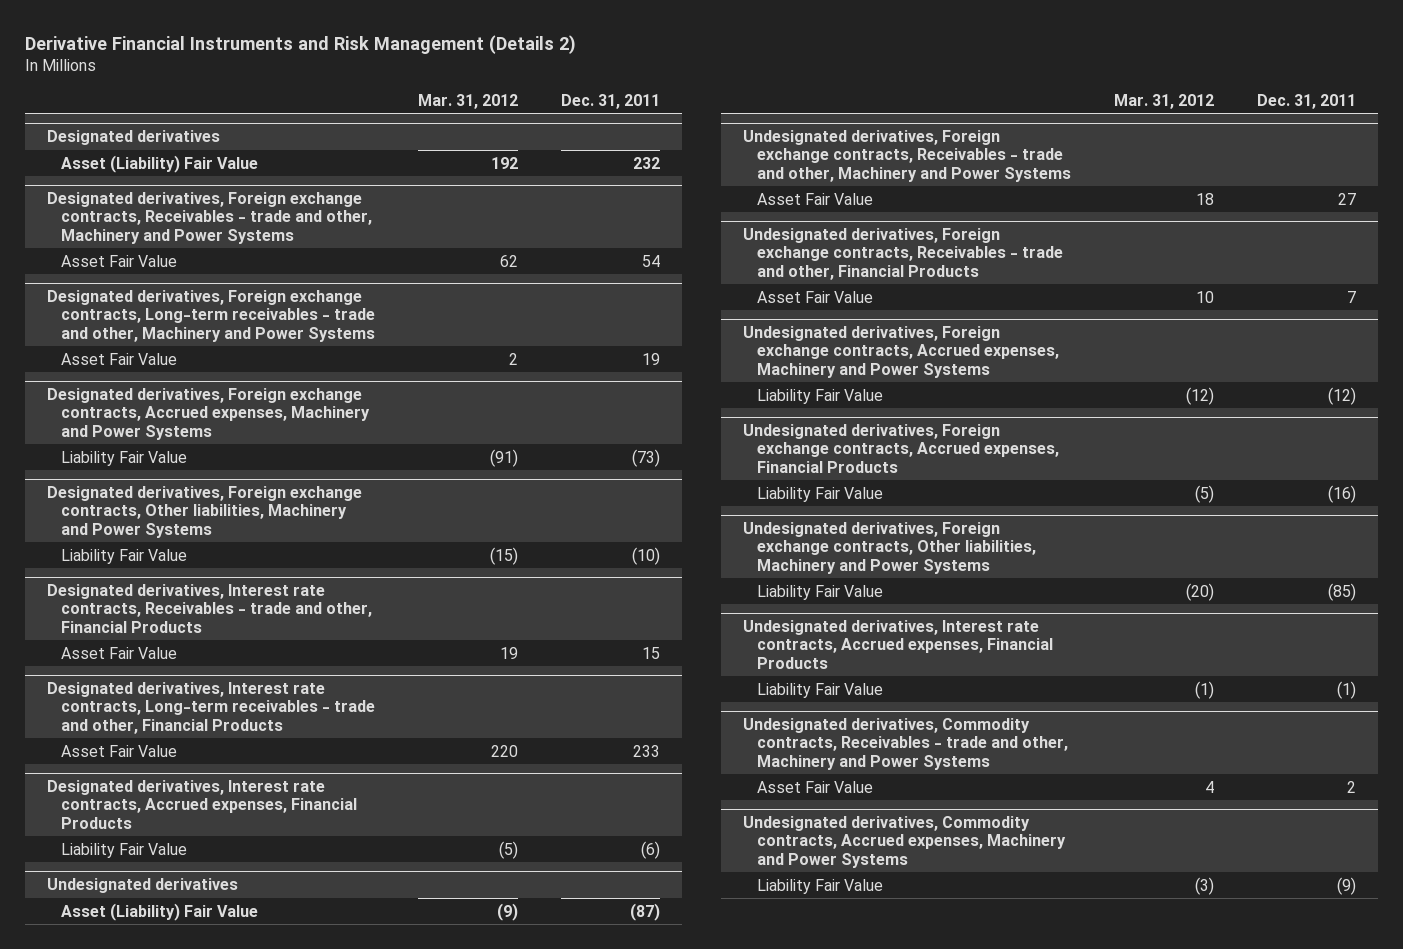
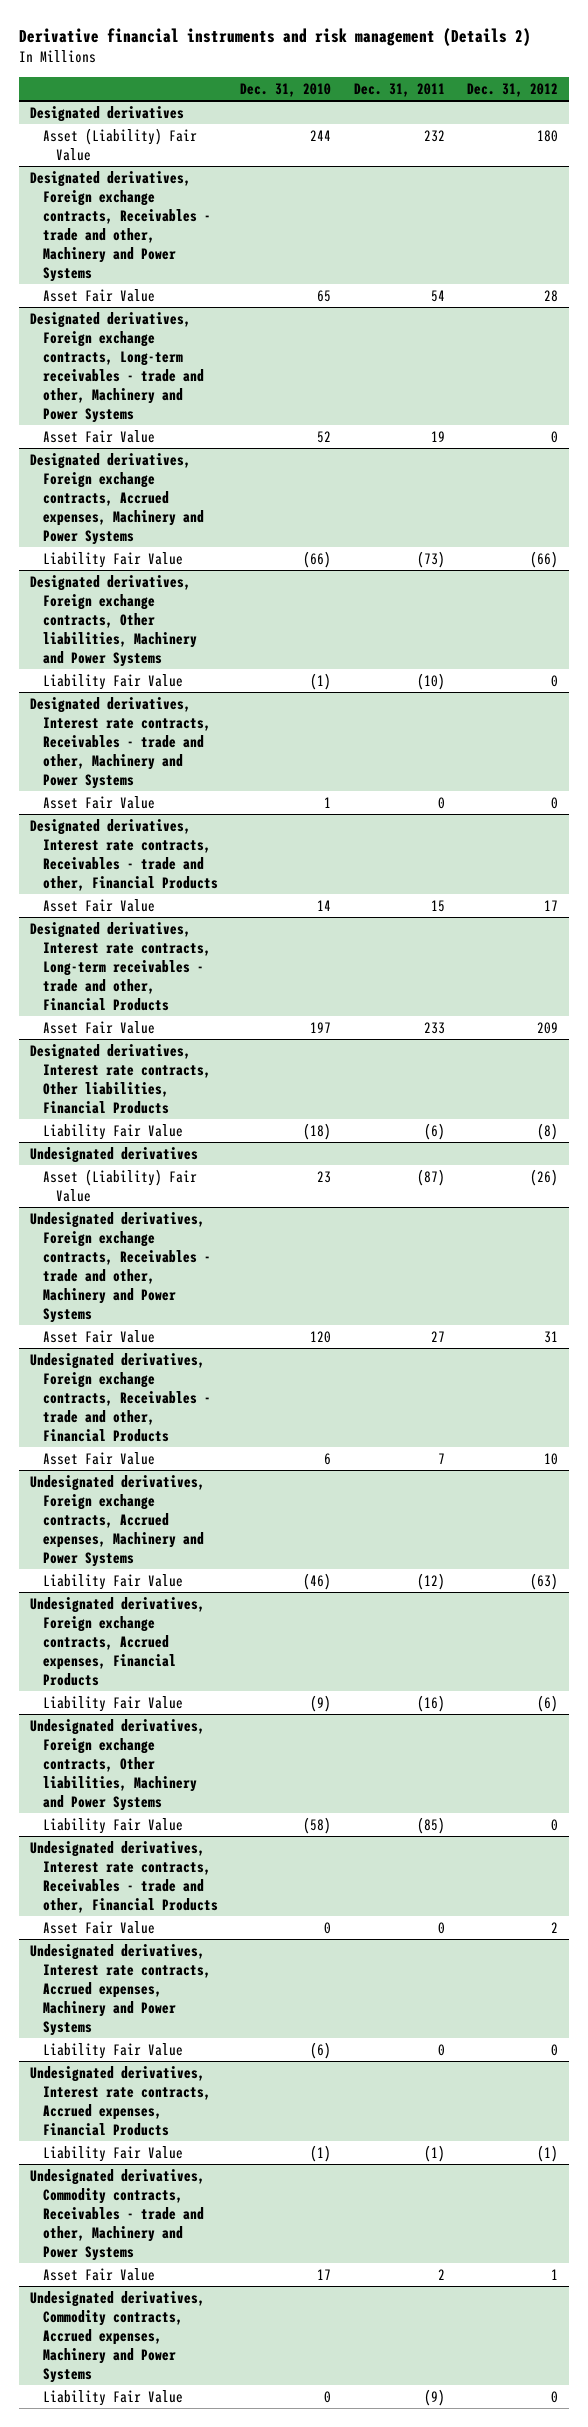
- Derivative Financial Instruments and Risk Management (Details 2)
+ Derivative financial instruments and risk management (Details 2)
- | Mar. 31, 2012 | Dec. 31, 2011
+ | Dec. 31, 2010 | Dec. 31, 2011 | Dec. 31, 2012
+ Designated derivatives, Interest rate contracts, Receivables - trade and other, Machinery and Power Systems
+ Asset Fair Value | 1 | 0 | 0
- Designated derivatives, Interest rate contracts, Accrued expenses, Financial Products
+ Designated derivatives, Interest rate contracts, Other liabilities, Financial Products
+ Undesignated derivatives, Interest rate contracts, Receivables - trade and other, Financial Products
+ Asset Fair Value | 0 | 0 | 2
+ Undesignated derivatives, Interest rate contracts, Accrued expenses, Machinery and Power Systems
+ Liability Fair Value | (6) | 0 | 0

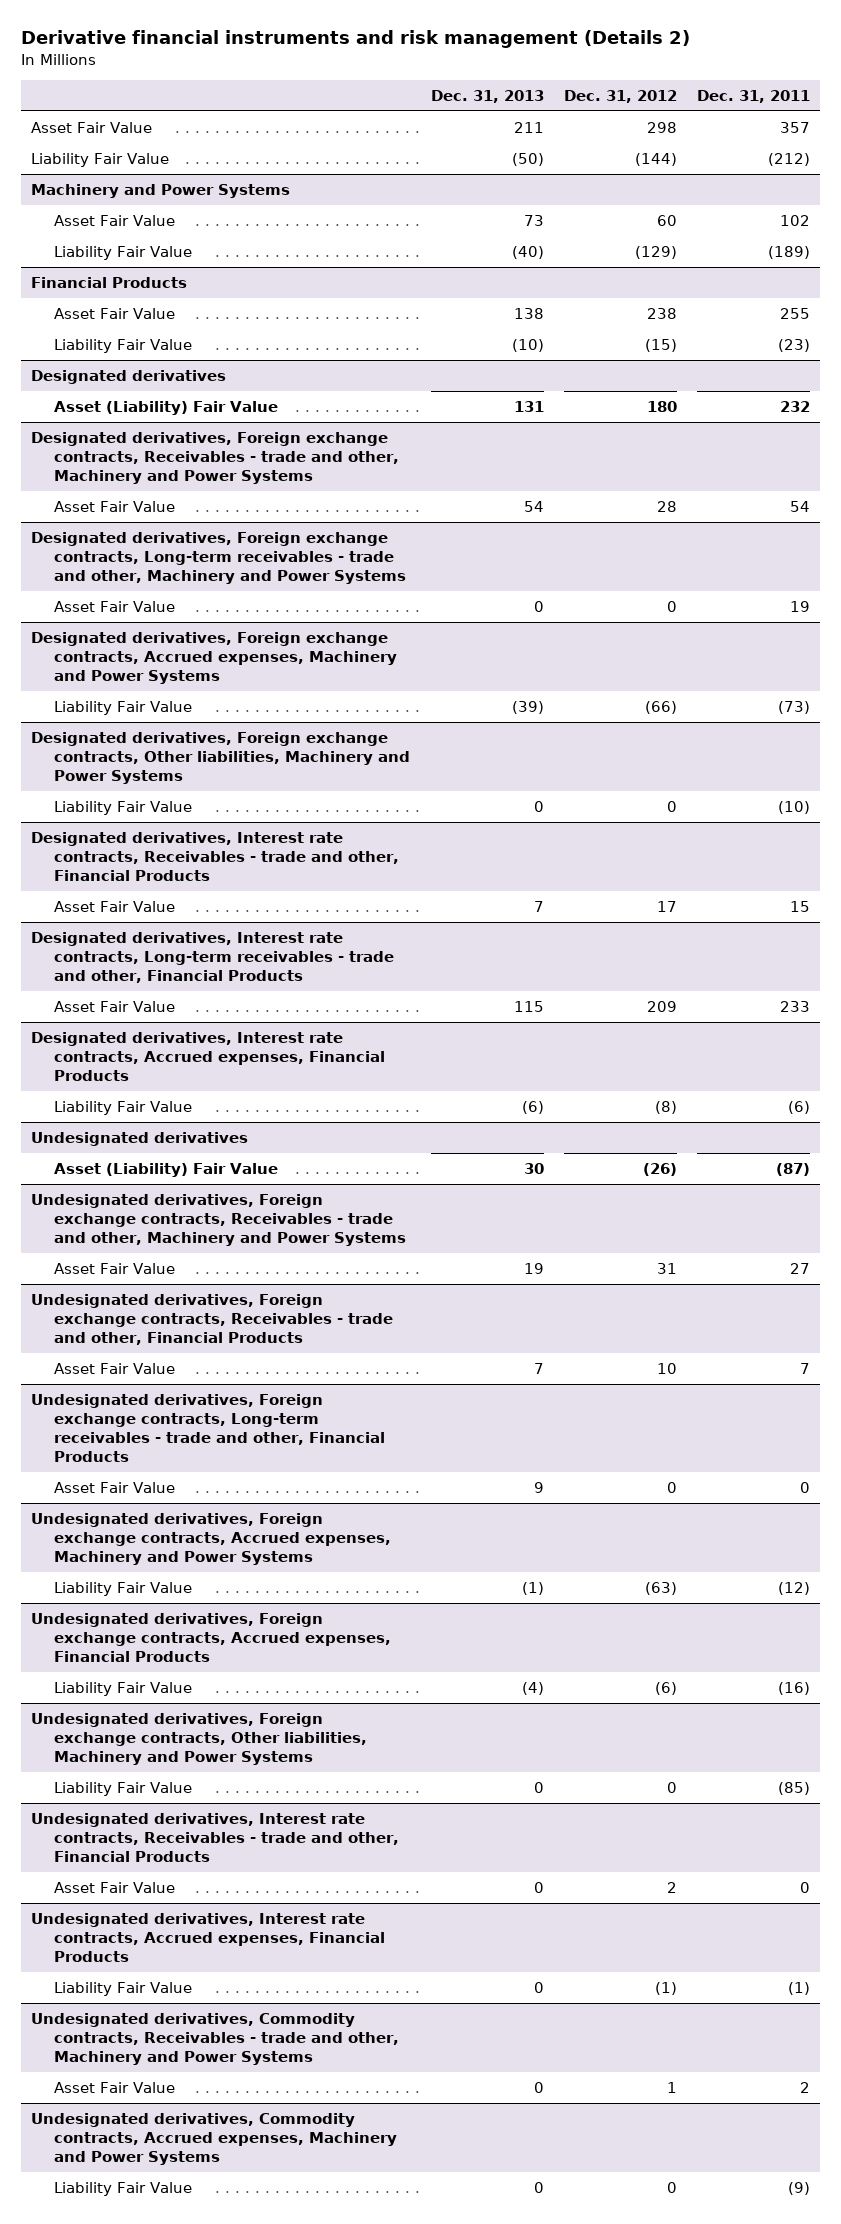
- | Dec. 31, 2010 | Dec. 31, 2011 | Dec. 31, 2012
+ | Dec. 31, 2013 | Dec. 31, 2012 | Dec. 31, 2011
+ Asset Fair Value | 211 | 298 | 357
+ Liability Fair Value | (50) | (144) | (212)
+ Machinery and Power Systems
+ Asset Fair Value | 73 | 60 | 102
+ Liability Fair Value | (40) | (129) | (189)
+ Financial Products
+ Asset Fair Value | 138 | 238 | 255
+ Liability Fair Value | (10) | (15) | (23)
- Designated derivatives, Interest rate contracts, Receivables - trade and other, Machinery and Power Systems
- Asset Fair Value | 1 | 0 | 0
- Designated derivatives, Interest rate contracts, Other liabilities, Financial Products
+ Designated derivatives, Interest rate contracts, Accrued expenses, Financial Products
+ Undesignated derivatives, Foreign exchange contracts, Long-term receivables - trade and other, Financial Products
+ Asset Fair Value | 9 | 0 | 0
- Undesignated derivatives, Interest rate contracts, Accrued expenses, Machinery and Power Systems
- Liability Fair Value | (6) | 0 | 0

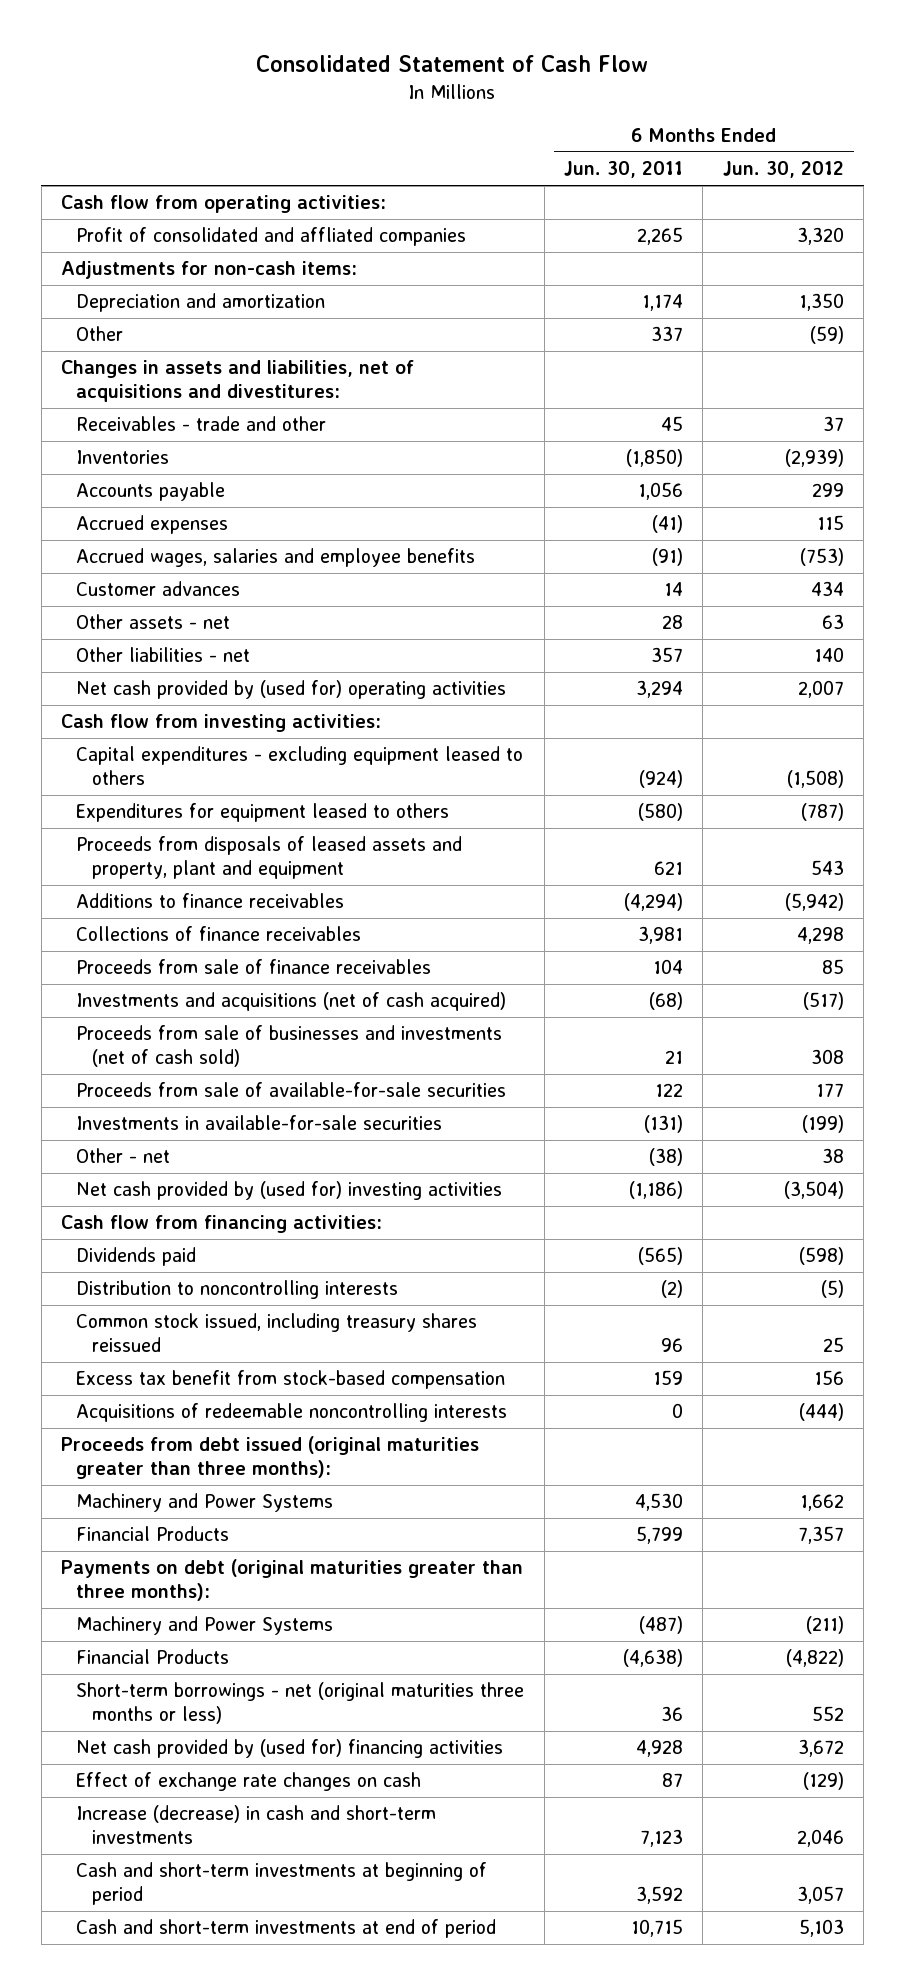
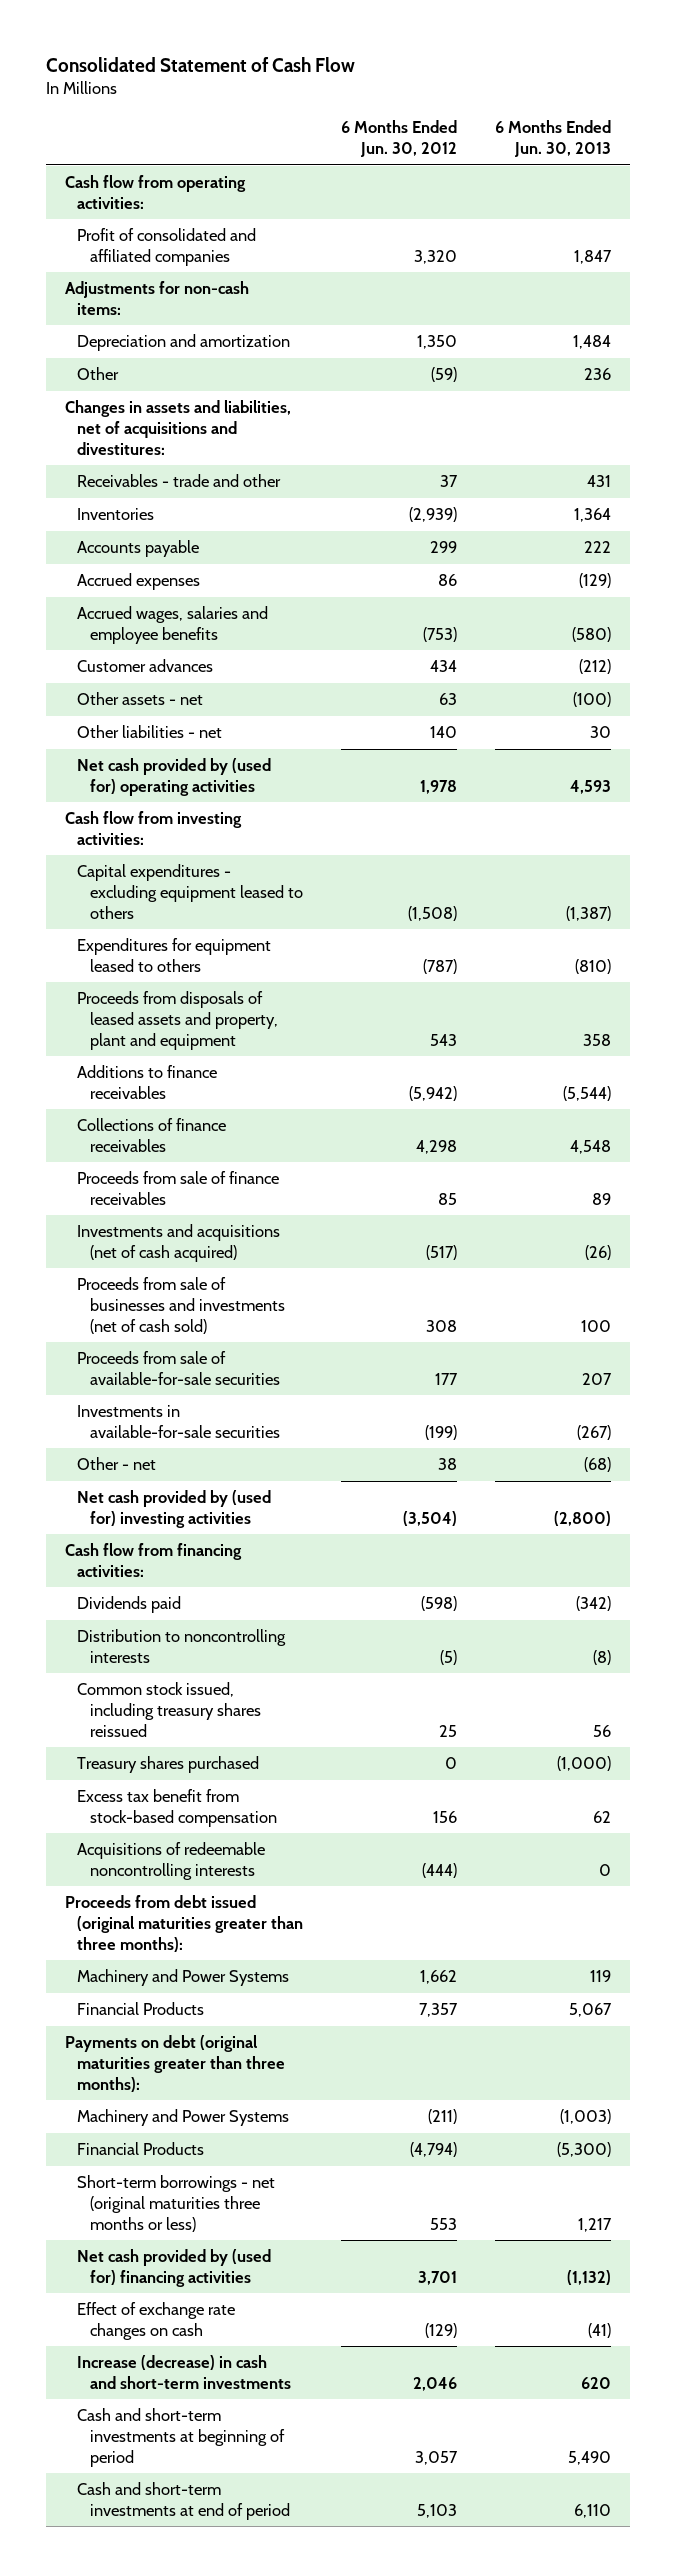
- | 6 Months Ended Jun. 30, 2011 | 6 Months Ended Jun. 30, 2012
+ | 6 Months Ended Jun. 30, 2012 | 6 Months Ended Jun. 30, 2013
- Profit of consolidated and affliated companies | 2,265 | 3,320
+ Profit of consolidated and affiliated companies | 3,320 | 1,847
- Accrued expenses | (41) | 115
+ Accrued expenses | 86 | (129)
- Net cash provided by (used for) operating activities | 3,294 | 2,007
+ Net cash provided by (used for) operating activities | 1,978 | 4,593
+ Treasury shares purchased | 0 | (1,000)
- Financial Products | (4,638) | (4,822)
- Short-term borrowings - net (original maturities three months or less) | 36 | 552
- Net cash provided by (used for) financing activities | 4,928 | 3,672
+ Financial Products | (4,794) | (5,300)
+ Short-term borrowings - net (original maturities three months or less) | 553 | 1,217
+ Net cash provided by (used for) financing activities | 3,701 | (1,132)

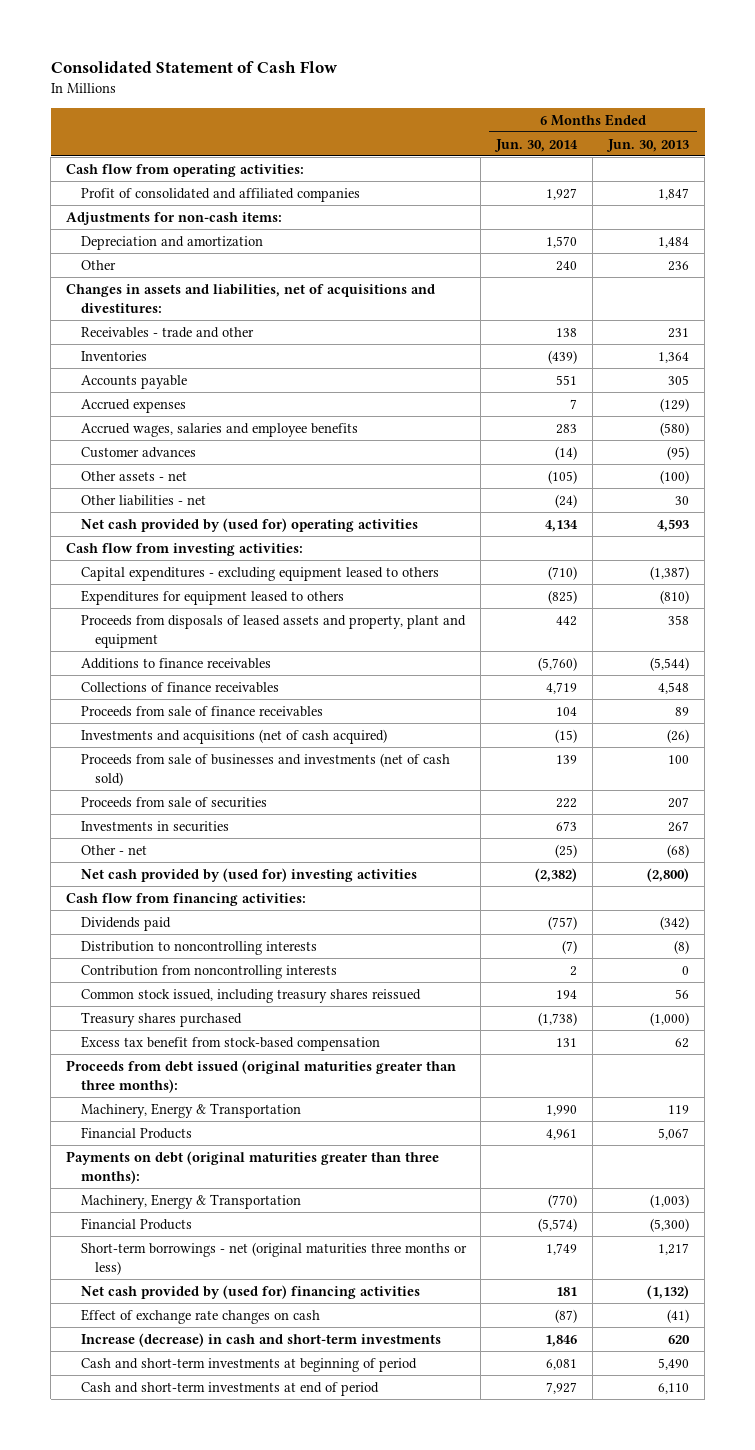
- | 6 Months Ended Jun. 30, 2012 | 6 Months Ended Jun. 30, 2013
+ | 6 Months Ended Jun. 30, 2014 | 6 Months Ended Jun. 30, 2013
- Receivables - trade and other | 37 | 431
+ Receivables - trade and other | 138 | 231
- Accounts payable | 299 | 222
+ Accounts payable | 551 | 305
- Customer advances | 434 | (212)
+ Customer advances | (14) | (95)
- Proceeds from sale of available-for-sale securities | 177 | 207
- Investments in available-for-sale securities | (199) | (267)
+ Proceeds from sale of securities | 222 | 207
+ Investments in securities | 673 | 267
+ Contribution from noncontrolling interests | 2 | 0
- Acquisitions of redeemable noncontrolling interests | (444) | 0
- Machinery and Power Systems | 1,662 | 119
+ Machinery, Energy & Transportation | 1,990 | 119
- Machinery and Power Systems | (211) | (1,003)
+ Machinery, Energy & Transportation | (770) | (1,003)

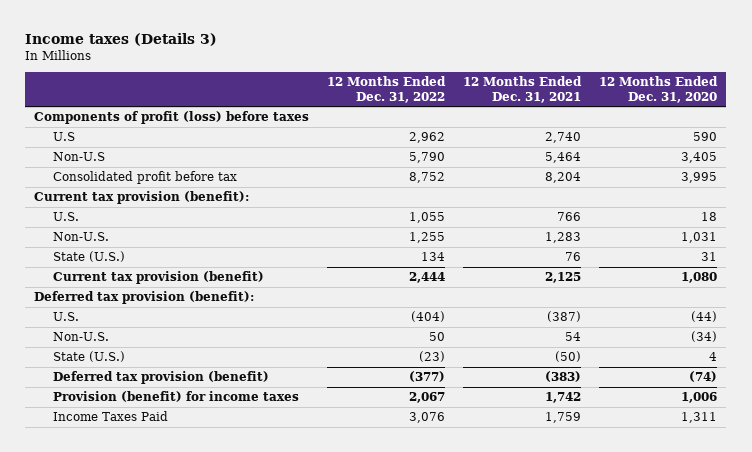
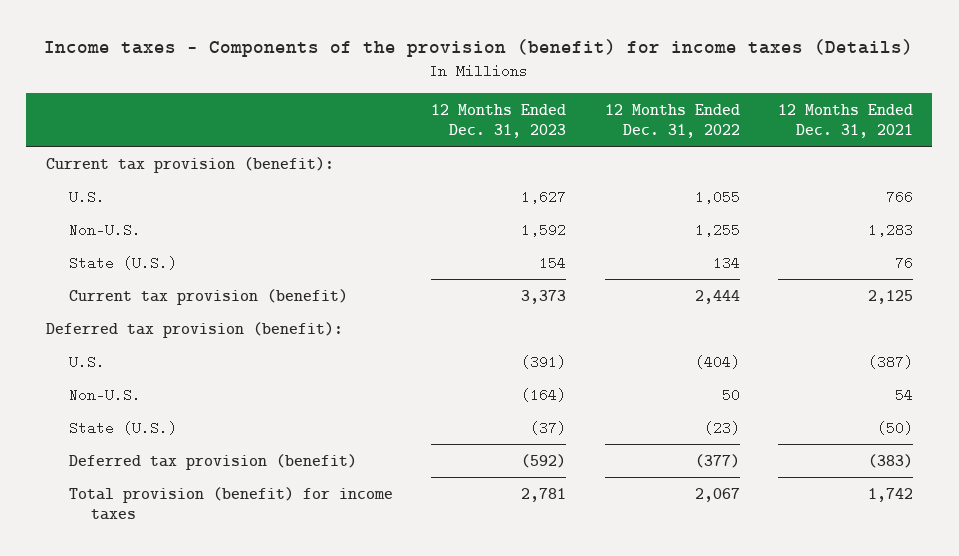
- Income taxes (Details 3)
+ Income taxes - Components of the provision (benefit) for income taxes (Details)
- | 12 Months Ended Dec. 31, 2022 | 12 Months Ended Dec. 31, 2021 | 12 Months Ended Dec. 31, 2020
+ | 12 Months Ended Dec. 31, 2023 | 12 Months Ended Dec. 31, 2022 | 12 Months Ended Dec. 31, 2021
- Components of profit (loss) before taxes
- U.S | 2,962 | 2,740 | 590
- Non-U.S | 5,790 | 5,464 | 3,405
- Consolidated profit before tax | 8,752 | 8,204 | 3,995
- Provision (benefit) for income taxes | 2,067 | 1,742 | 1,006
- Income Taxes Paid | 3,076 | 1,759 | 1,311
+ Total provision (benefit) for income taxes | 2,781 | 2,067 | 1,742

